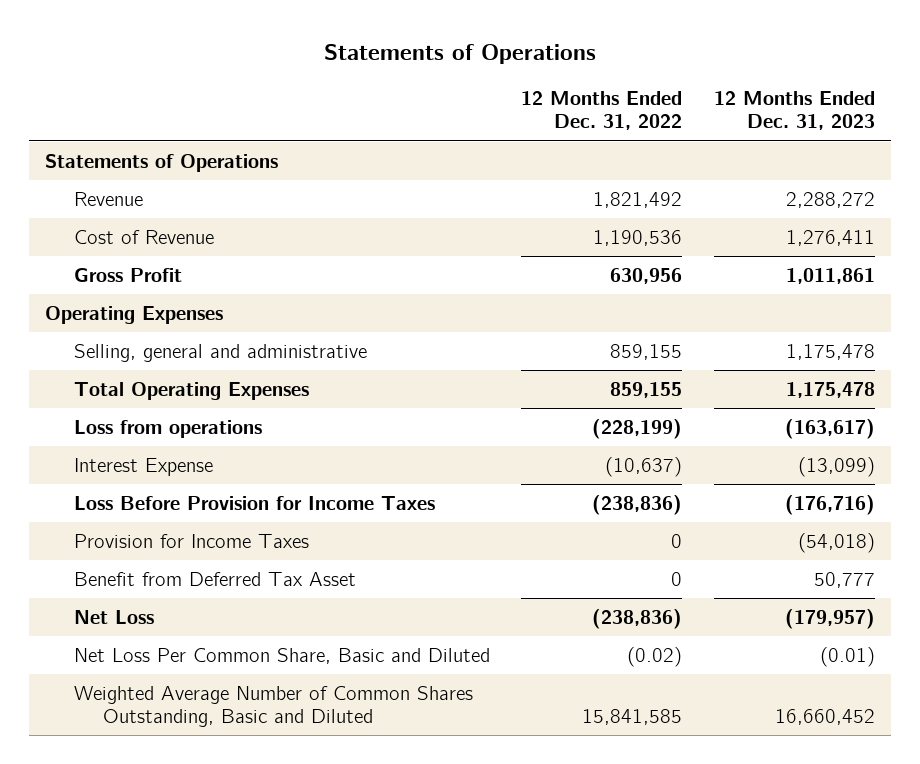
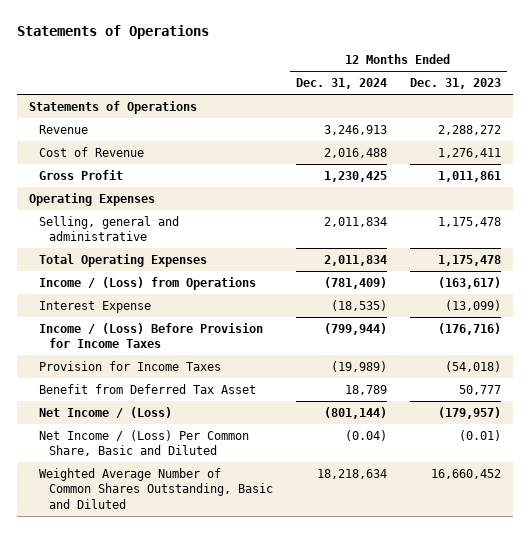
- | 12 Months Ended Dec. 31, 2022 | 12 Months Ended Dec. 31, 2023
+ | 12 Months Ended Dec. 31, 2024 | 12 Months Ended Dec. 31, 2023
- Loss from operations | (228,199) | (163,617)
+ Income / (Loss) from Operations | (781,409) | (163,617)
- Loss Before Provision for Income Taxes | (238,836) | (176,716)
+ Income / (Loss) Before Provision for Income Taxes | (799,944) | (176,716)
- Net Loss | (238,836) | (179,957)
- Net Loss Per Common Share, Basic and Diluted | (0.02) | (0.01)
+ Net Income / (Loss) | (801,144) | (179,957)
+ Net Income / (Loss) Per Common Share, Basic and Diluted | (0.04) | (0.01)

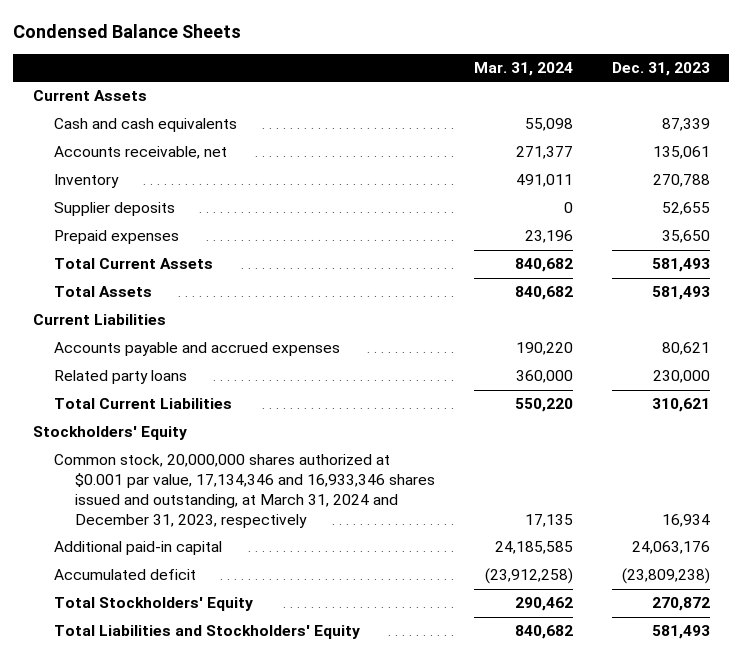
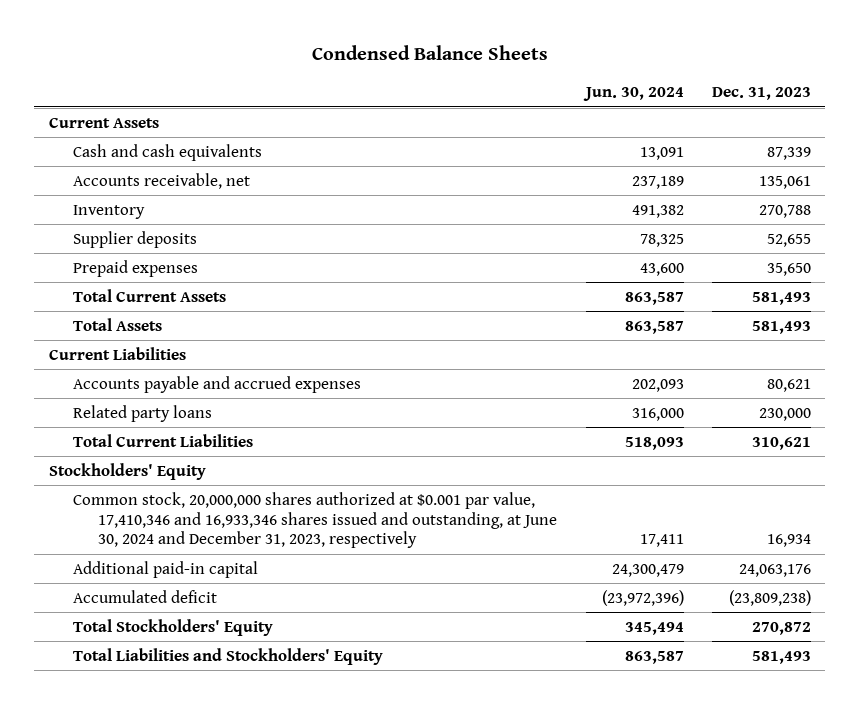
- | Mar. 31, 2024 | Dec. 31, 2023
+ | Jun. 30, 2024 | Dec. 31, 2023
- Common stock, 20,000,000 shares authorized at $0.001 par value, 17,134,346 and 16,933,346 shares issued and outstanding, at March 31, 2024 and December 31, 2023, respectively | 17,135 | 16,934
+ Common stock, 20,000,000 shares authorized at $0.001 par value, 17,410,346 and 16,933,346 shares issued and outstanding, at June 30, 2024 and December 31, 2023, respectively | 17,411 | 16,934

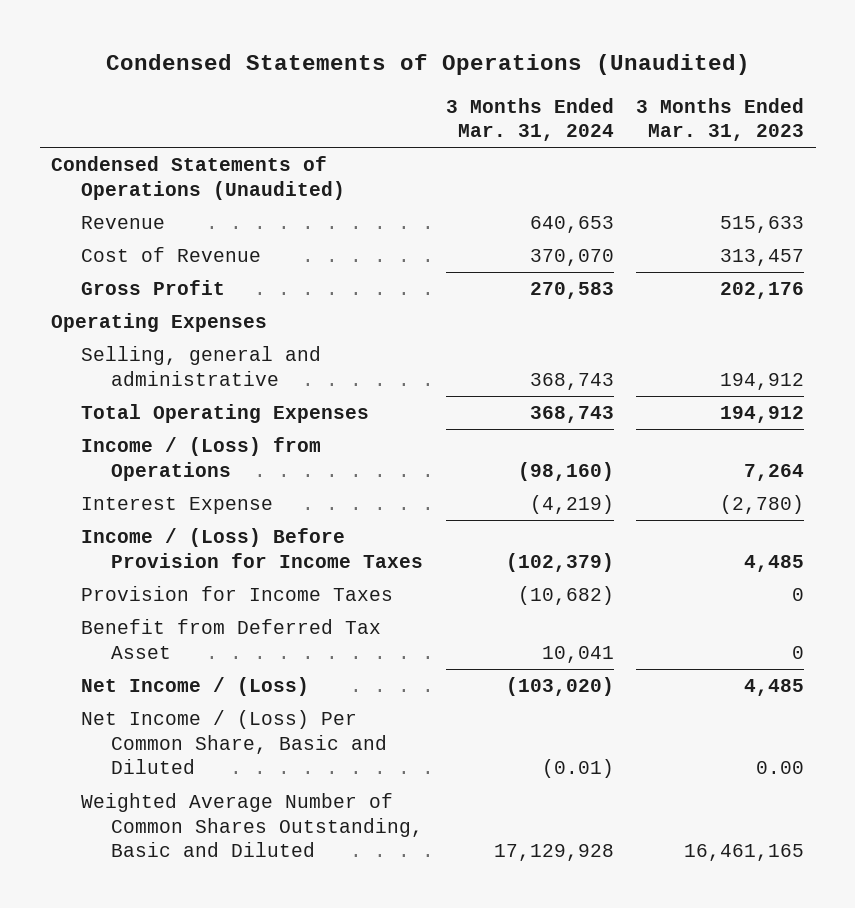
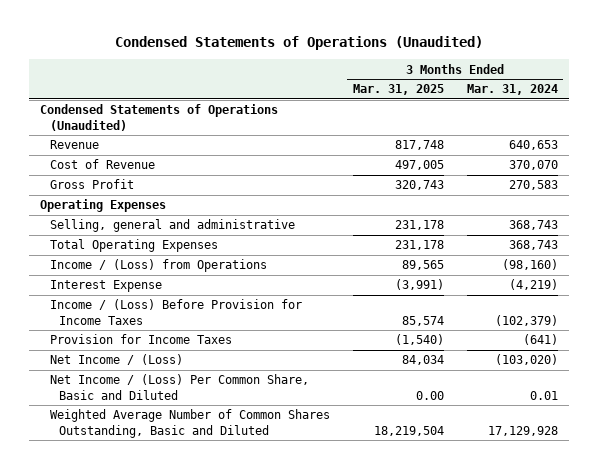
- | 3 Months Ended Mar. 31, 2024 | 3 Months Ended Mar. 31, 2023
+ | 3 Months Ended Mar. 31, 2025 | 3 Months Ended Mar. 31, 2024
- Provision for Income Taxes | (10,682) | 0
- Benefit from Deferred Tax Asset | 10,041 | 0
+ Provision for Income Taxes | (1,540) | (641)
- Net Income / (Loss) Per Common Share, Basic and Diluted | (0.01) | 0.00
+ Net Income / (Loss) Per Common Share, Basic and Diluted | 0.00 | 0.01

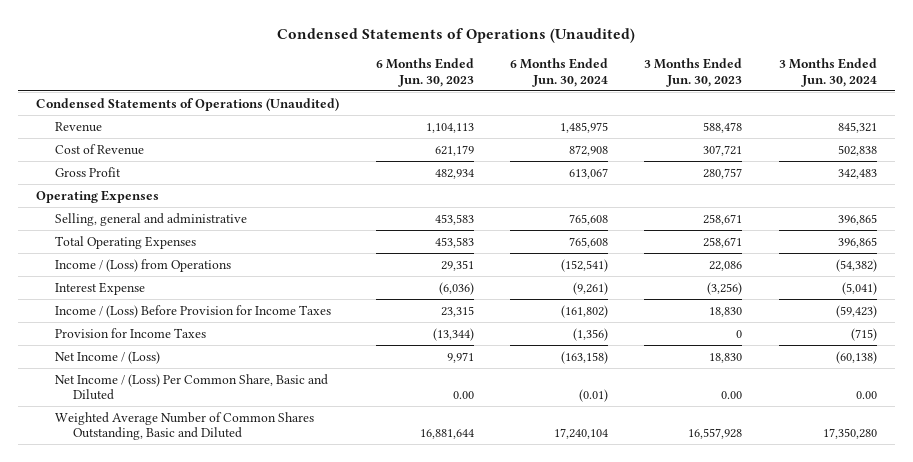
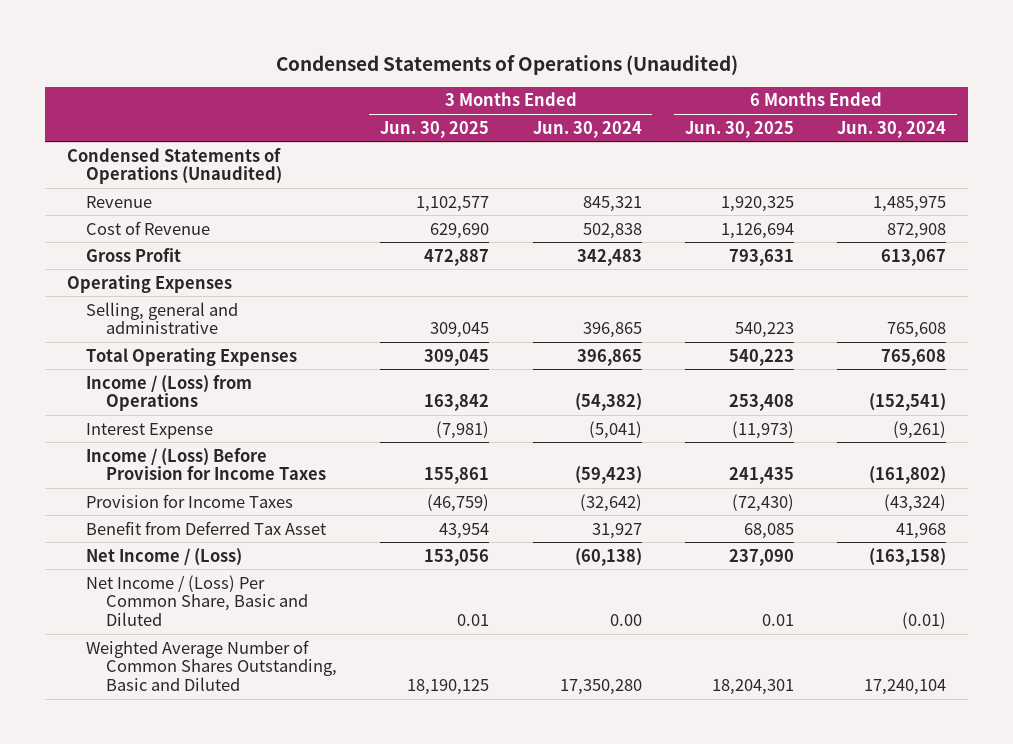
- | 6 Months Ended Jun. 30, 2023 | 6 Months Ended Jun. 30, 2024 | 3 Months Ended Jun. 30, 2023 | 3 Months Ended Jun. 30, 2024
+ | 3 Months Ended Jun. 30, 2025 | 3 Months Ended Jun. 30, 2024 | 6 Months Ended Jun. 30, 2025 | 6 Months Ended Jun. 30, 2024
- Provision for Income Taxes | (13,344) | (1,356) | 0 | (715)
+ Provision for Income Taxes | (46,759) | (32,642) | (72,430) | (43,324)
+ Benefit from Deferred Tax Asset | 43,954 | 31,927 | 68,085 | 41,968

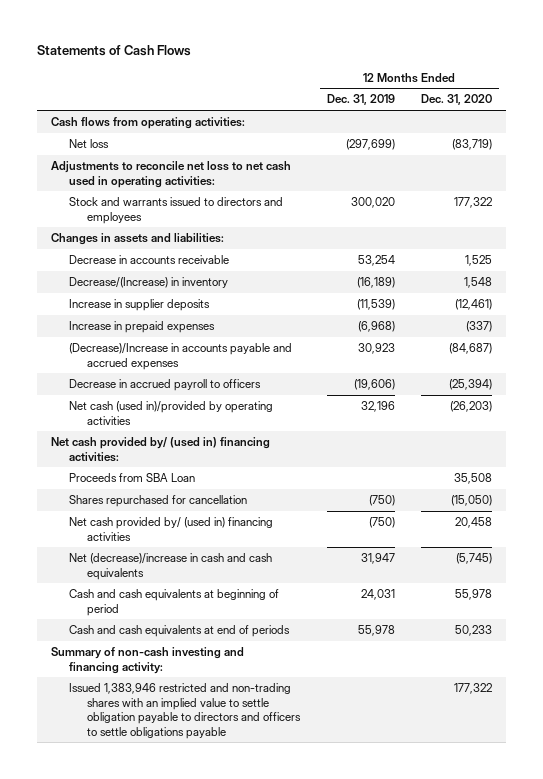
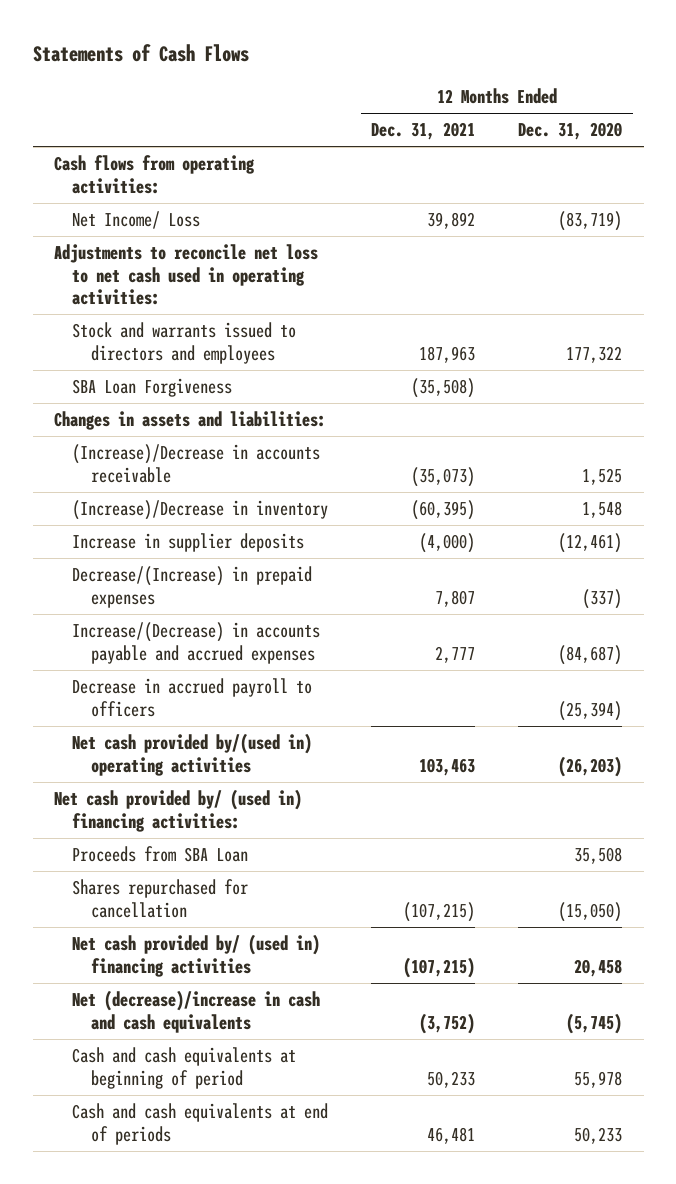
- | 12 Months Ended Dec. 31, 2019 | 12 Months Ended Dec. 31, 2020
+ | 12 Months Ended Dec. 31, 2021 | 12 Months Ended Dec. 31, 2020
- Net loss | (297,699) | (83,719)
+ Net Income/ Loss | 39,892 | (83,719)
+ SBA Loan Forgiveness | (35,508) |
- Decrease in accounts receivable | 53,254 | 1,525
- Decrease/(Increase) in inventory | (16,189) | 1,548
+ (Increase)/Decrease in accounts receivable | (35,073) | 1,525
+ (Increase)/Decrease in inventory | (60,395) | 1,548
- Increase in prepaid expenses | (6,968) | (337)
- (Decrease)/Increase in accounts payable and accrued expenses | 30,923 | (84,687)
+ Decrease/(Increase) in prepaid expenses | 7,807 | (337)
+ Increase/(Decrease) in accounts payable and accrued expenses | 2,777 | (84,687)
- Net cash (used in)/provided by operating activities | 32,196 | (26,203)
+ Net cash provided by/(used in) operating activities | 103,463 | (26,203)
- Summary of non-cash investing and financing activity:
- Issued 1,383,946 restricted and non-trading shares with an implied value to settle obligation payable to directors and officers to settle obligations payable | | 177,322

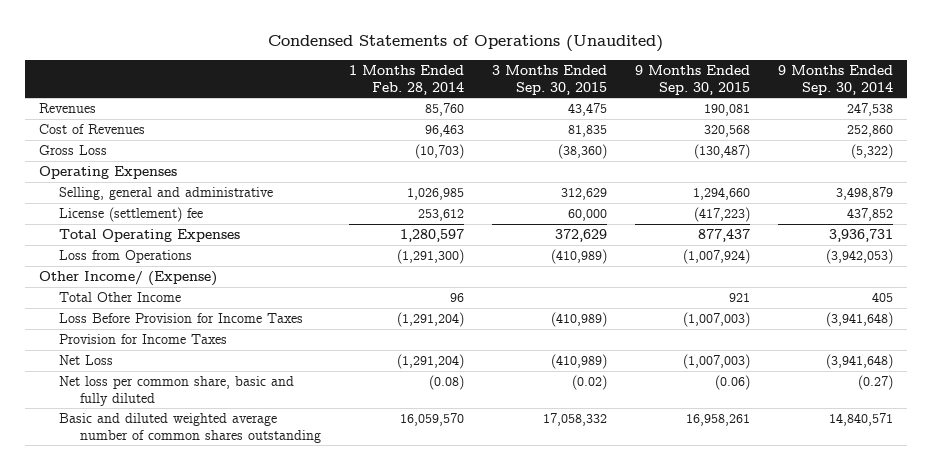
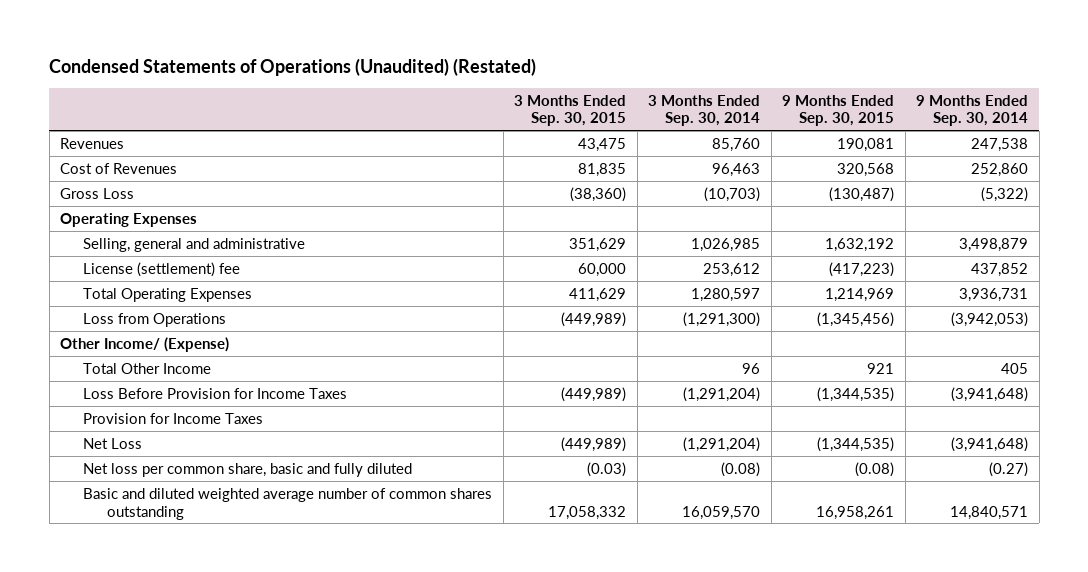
- Condensed Statements of Operations (Unaudited)
+ Condensed Statements of Operations (Unaudited) (Restated)
- | 1 Months Ended Feb. 28, 2014 | 3 Months Ended Sep. 30, 2015 | 9 Months Ended Sep. 30, 2015 | 9 Months Ended Sep. 30, 2014
+ | 3 Months Ended Sep. 30, 2015 | 3 Months Ended Sep. 30, 2014 | 9 Months Ended Sep. 30, 2015 | 9 Months Ended Sep. 30, 2014
- Selling, general and administrative | 1,026,985 | 312,629 | 1,294,660 | 3,498,879
+ Selling, general and administrative | 351,629 | 1,026,985 | 1,632,192 | 3,498,879
- Total Operating Expenses | 1,280,597 | 372,629 | 877,437 | 3,936,731
- Loss from Operations | (1,291,300) | (410,989) | (1,007,924) | (3,942,053)
+ Total Operating Expenses | 411,629 | 1,280,597 | 1,214,969 | 3,936,731
+ Loss from Operations | (449,989) | (1,291,300) | (1,345,456) | (3,942,053)
- Loss Before Provision for Income Taxes | (1,291,204) | (410,989) | (1,007,003) | (3,941,648)
+ Loss Before Provision for Income Taxes | (449,989) | (1,291,204) | (1,344,535) | (3,941,648)
- Net Loss | (1,291,204) | (410,989) | (1,007,003) | (3,941,648)
- Net loss per common share, basic and fully diluted | (0.08) | (0.02) | (0.06) | (0.27)
+ Net Loss | (449,989) | (1,291,204) | (1,344,535) | (3,941,648)
+ Net loss per common share, basic and fully diluted | (0.03) | (0.08) | (0.08) | (0.27)

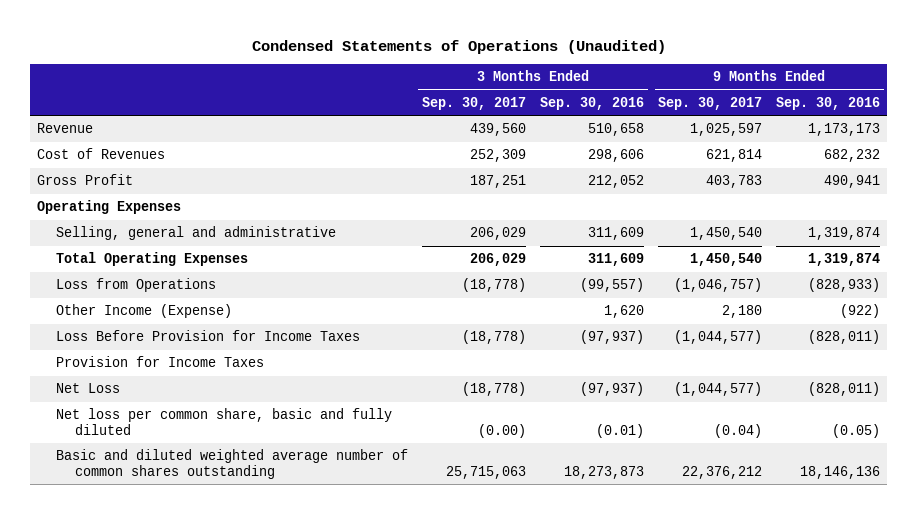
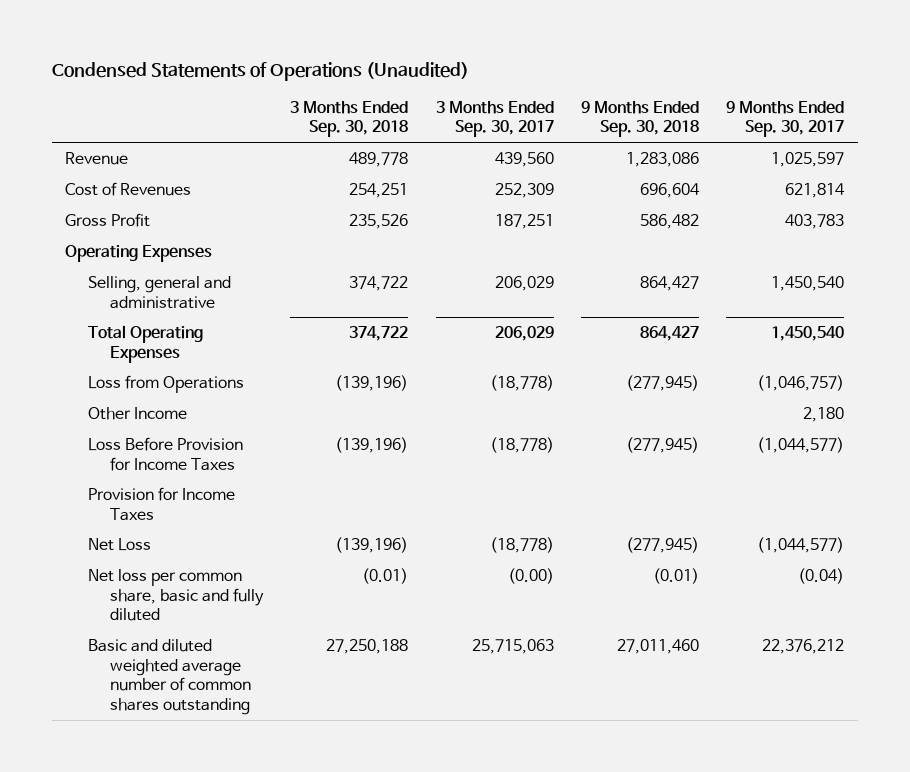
- | 3 Months Ended Sep. 30, 2017 | 3 Months Ended Sep. 30, 2016 | 9 Months Ended Sep. 30, 2017 | 9 Months Ended Sep. 30, 2016
+ | 3 Months Ended Sep. 30, 2018 | 3 Months Ended Sep. 30, 2017 | 9 Months Ended Sep. 30, 2018 | 9 Months Ended Sep. 30, 2017
- Other Income (Expense) | | 1,620 | 2,180 | (922)
+ Other Income | | | | 2,180

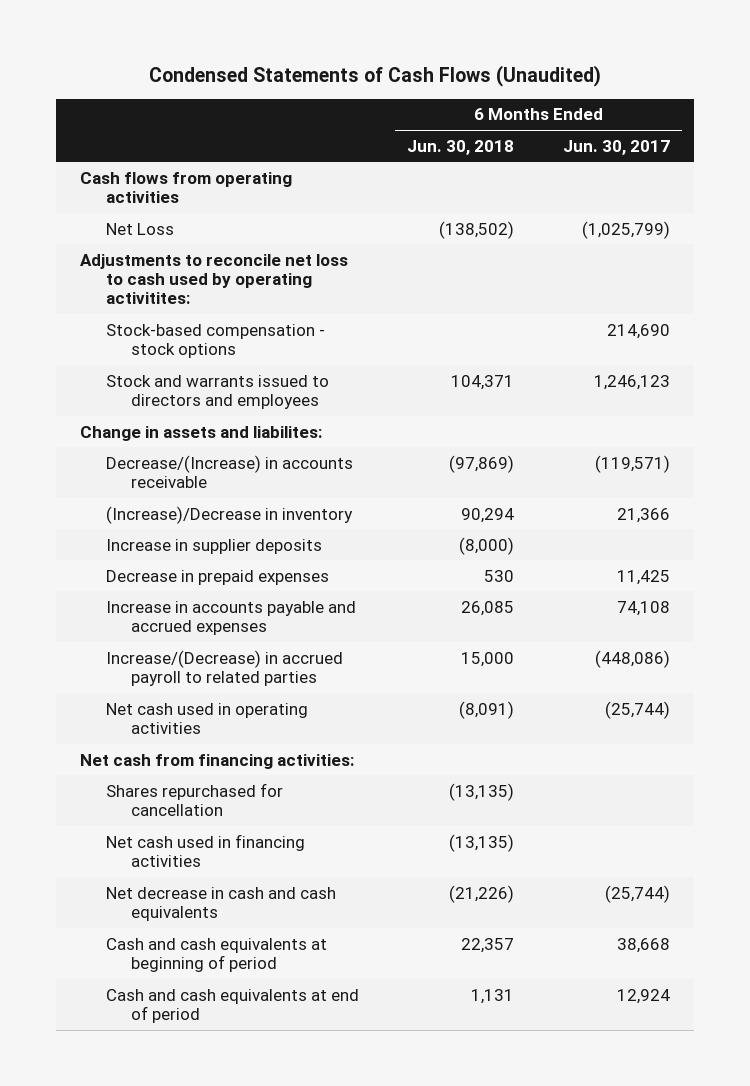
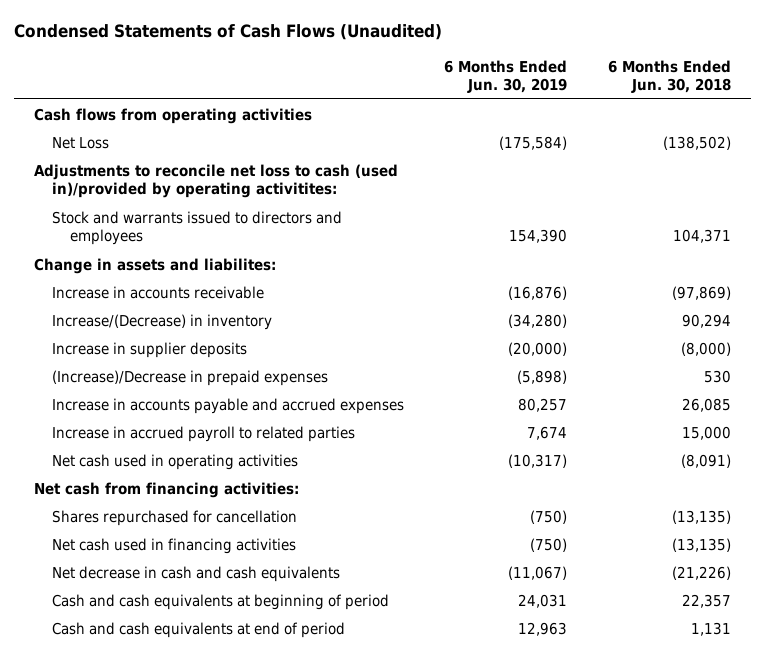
- | 6 Months Ended Jun. 30, 2018 | 6 Months Ended Jun. 30, 2017
+ | 6 Months Ended Jun. 30, 2019 | 6 Months Ended Jun. 30, 2018
- Adjustments to reconcile net loss to cash used by operating activitites:
- Stock-based compensation - stock options | | 214,690
+ Adjustments to reconcile net loss to cash (used in)/provided by operating activitites:
- Decrease/(Increase) in accounts receivable | (97,869) | (119,571)
- (Increase)/Decrease in inventory | 90,294 | 21,366
+ Increase in accounts receivable | (16,876) | (97,869)
+ Increase/(Decrease) in inventory | (34,280) | 90,294
- Decrease in prepaid expenses | 530 | 11,425
+ (Increase)/Decrease in prepaid expenses | (5,898) | 530
- Increase/(Decrease) in accrued payroll to related parties | 15,000 | (448,086)
+ Increase in accrued payroll to related parties | 7,674 | 15,000

